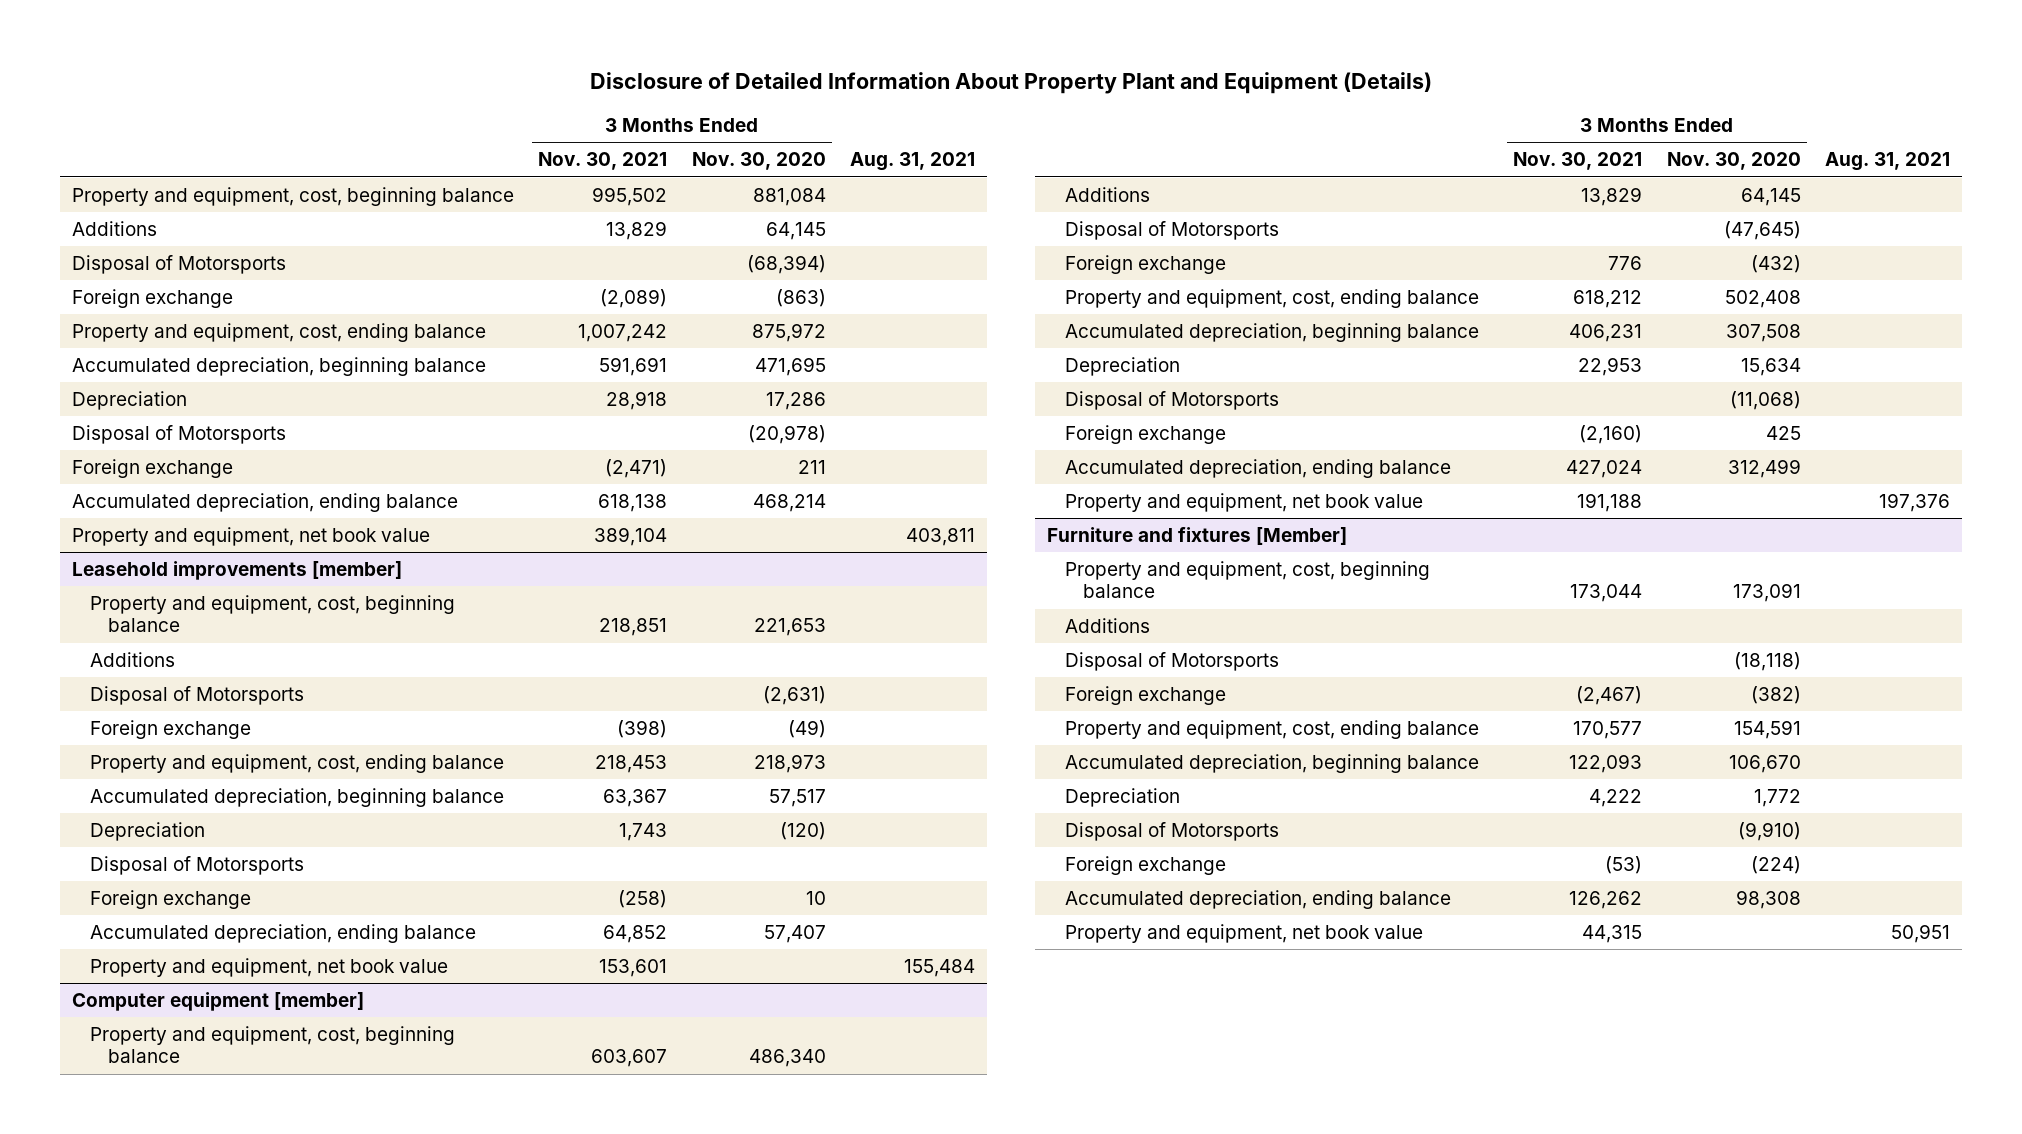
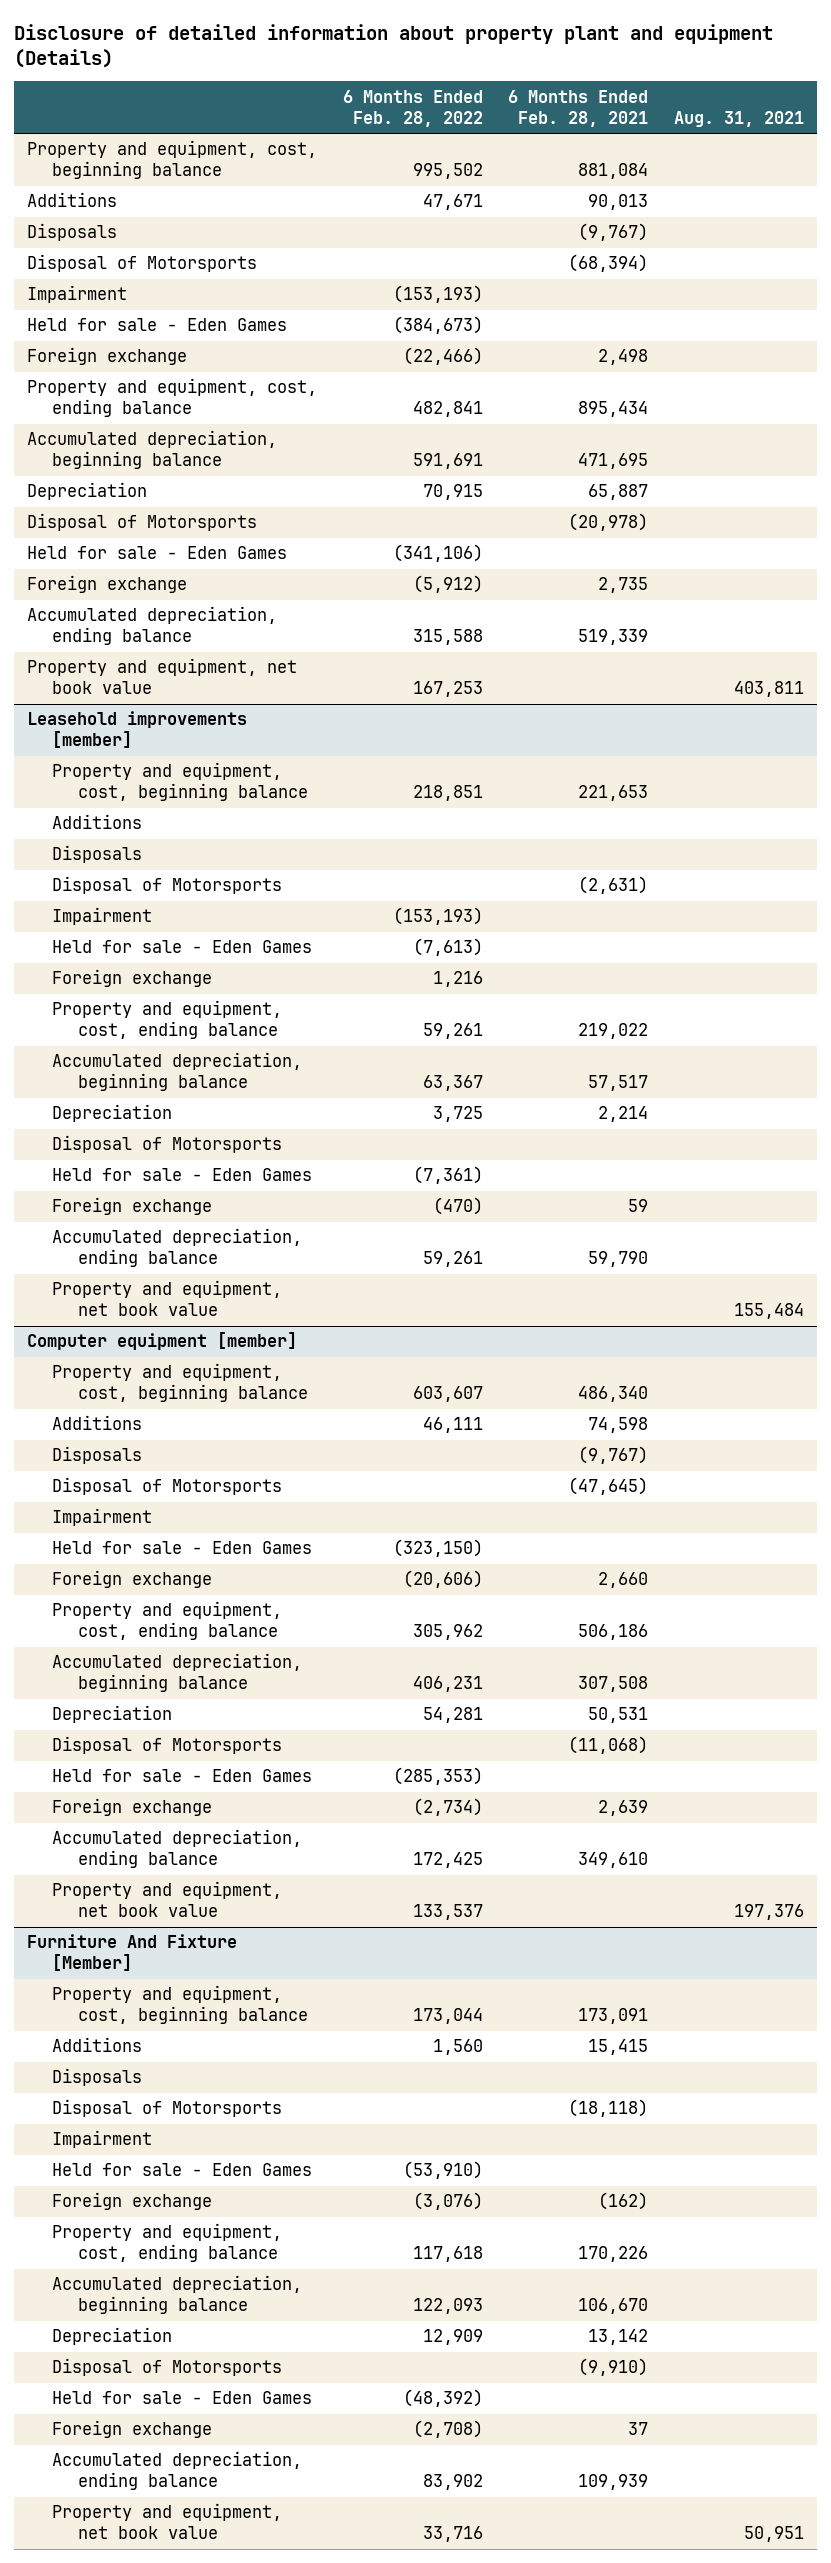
- Disclosure of Detailed Information About Property Plant and Equipment (Details)
+ Disclosure of detailed information about property plant and equipment (Details)
- | 3 Months Ended Nov. 30, 2021 | 3 Months Ended Nov. 30, 2020 | Aug. 31, 2021
+ | 6 Months Ended Feb. 28, 2022 | 6 Months Ended Feb. 28, 2021 | Aug. 31, 2021
+ Disposals | | (9,767) |
+ Impairment | (153,193) | |
+ Held for sale - Eden Games | (384,673) | |
+ Held for sale - Eden Games | (341,106) | |
@ Leasehold improvements [member]
+ Disposals
+ Impairment | (153,193) | |
+ Held for sale - Eden Games | (7,613) | |
+ Held for sale - Eden Games | (7,361) | |
@ Computer equipment [member]
+ Disposals | | (9,767) |
+ Impairment
+ Held for sale - Eden Games | (323,150) | |
+ Held for sale - Eden Games | (285,353) | |
- Furniture and fixtures [Member]
+ Furniture And Fixture [Member]
+ Disposals
+ Impairment
+ Held for sale - Eden Games | (53,910) | |
+ Held for sale - Eden Games | (48,392) | |

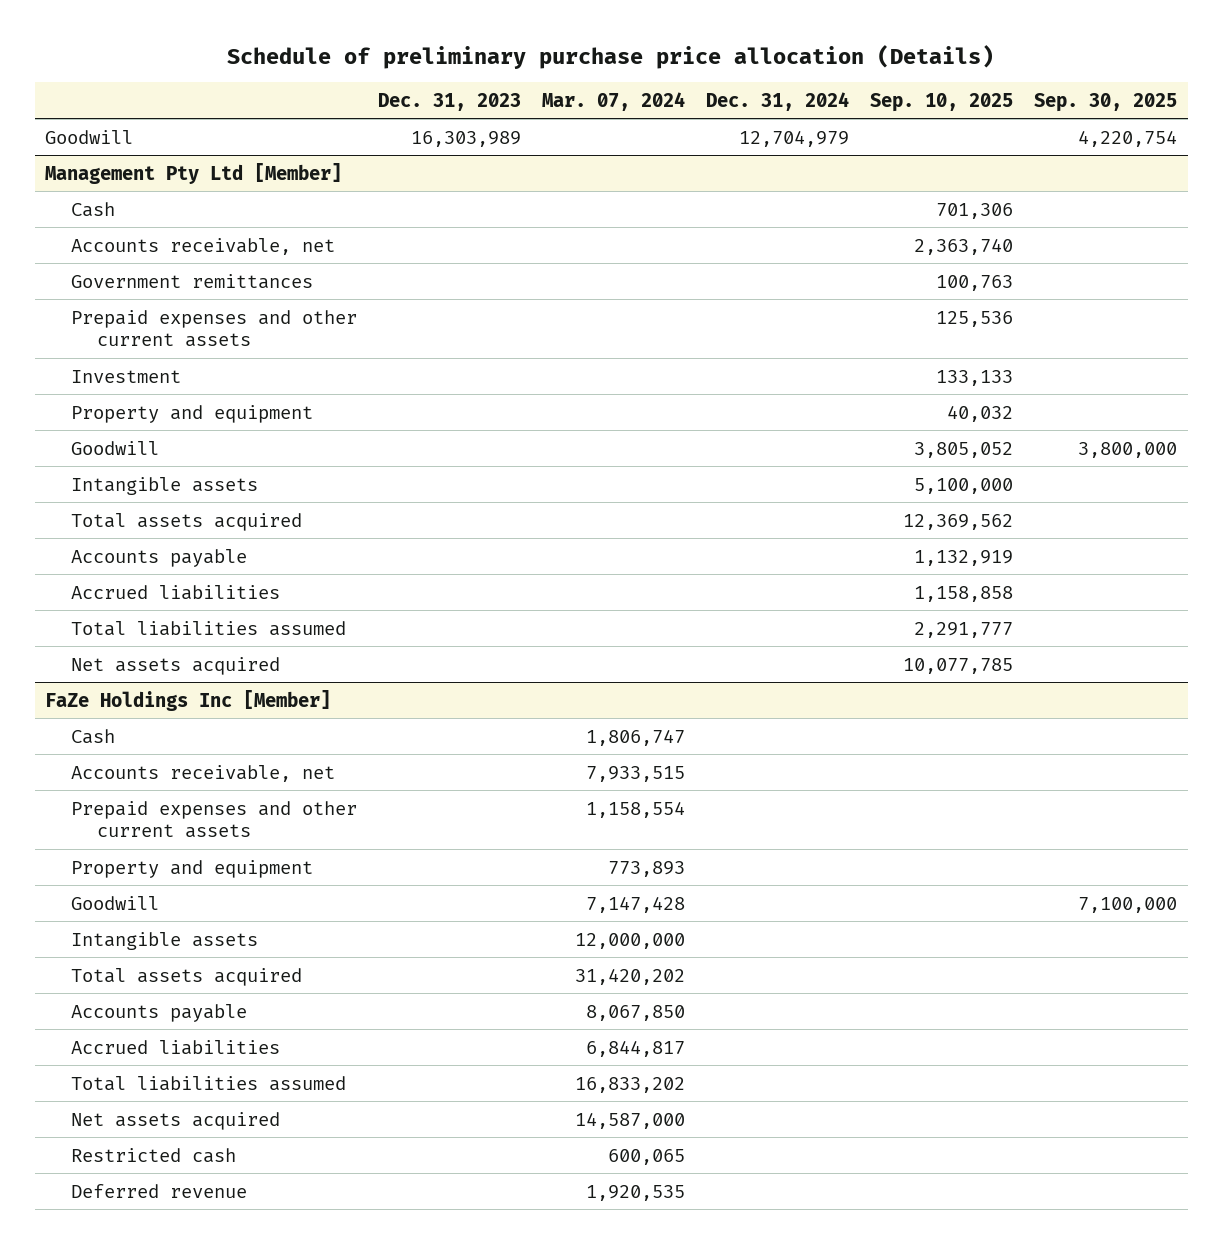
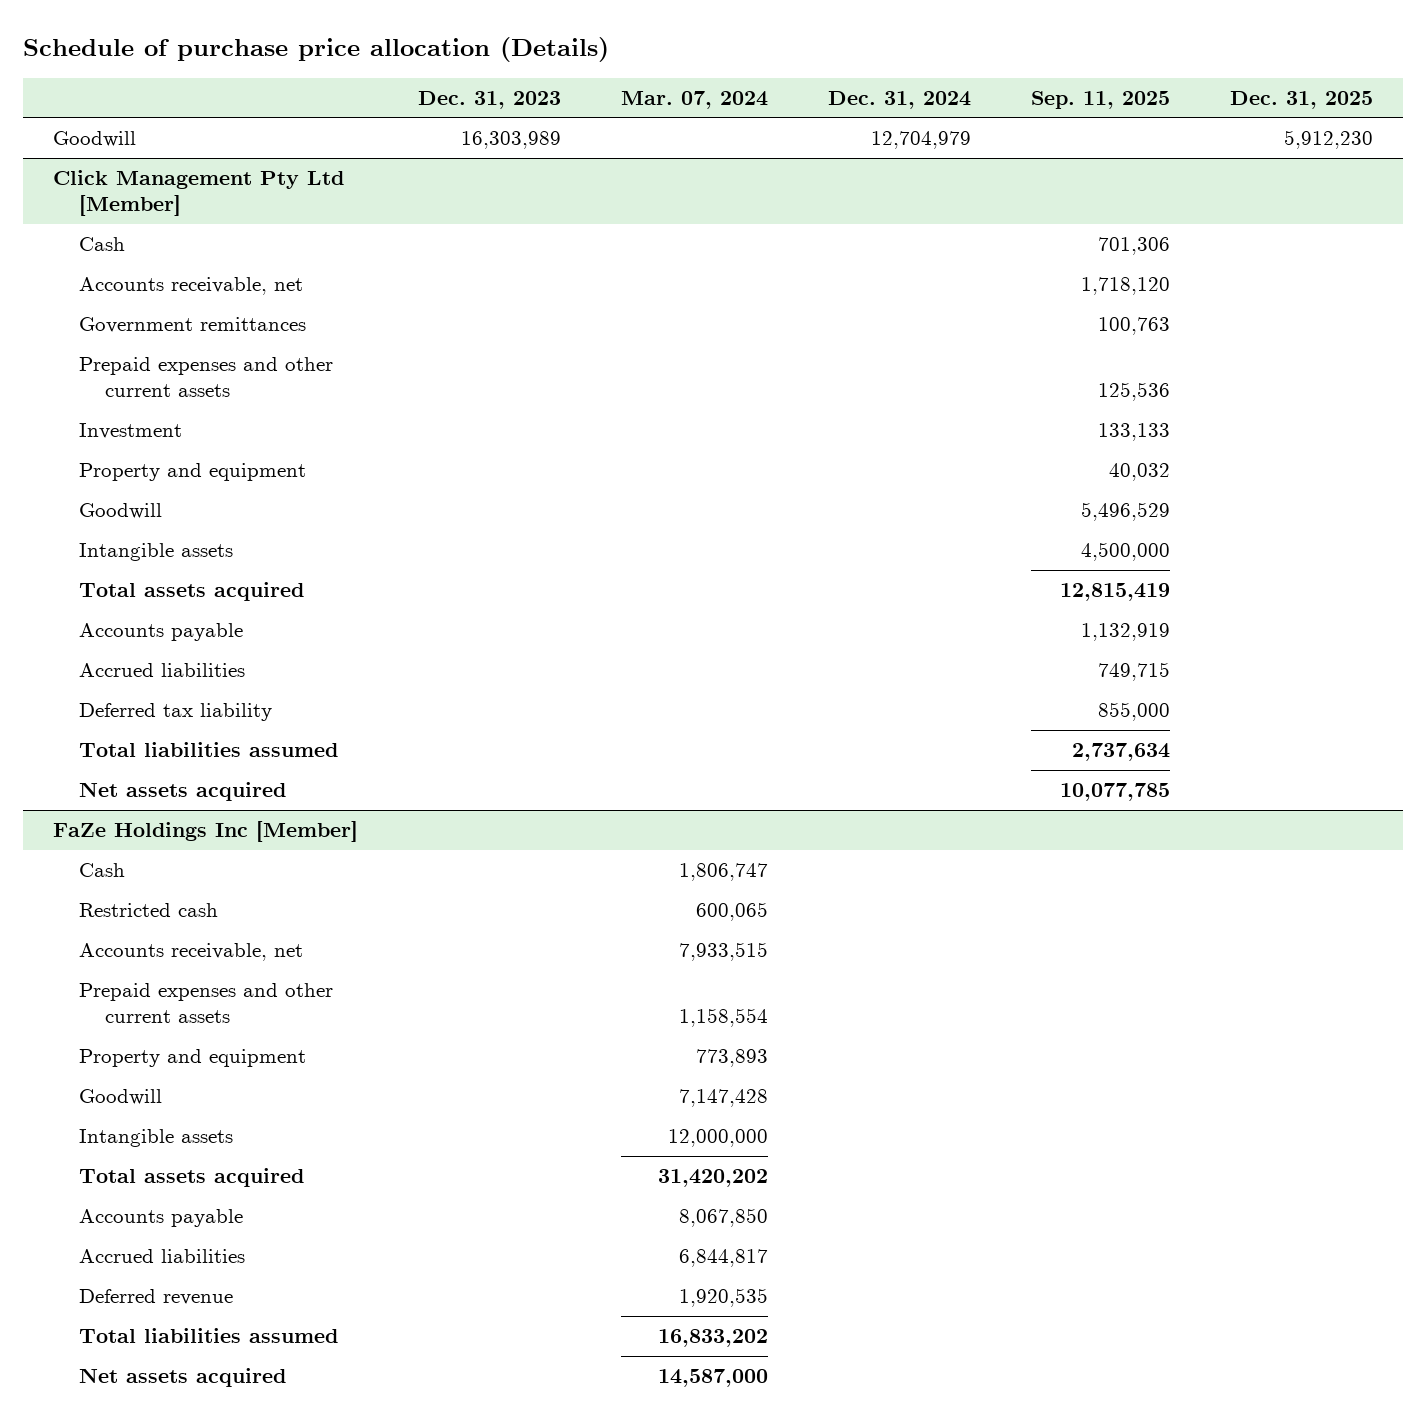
- Schedule of preliminary purchase price allocation (Details)
+ Schedule of purchase price allocation (Details)
- | Dec. 31, 2023 | Mar. 07, 2024 | Dec. 31, 2024 | Sep. 10, 2025 | Sep. 30, 2025
+ | Dec. 31, 2023 | Mar. 07, 2024 | Dec. 31, 2024 | Sep. 11, 2025 | Dec. 31, 2025
- Management Pty Ltd [Member]
- Cash | | | | 701,306 |
- Accounts receivable, net | | | | 2,363,740 |
- Government remittances | | | | 100,763 |
- Prepaid expenses and other current assets | | | | 125,536 |
- Investment | | | | 133,133 |
- Property and equipment | | | | 40,032 |
- Goodwill | | | | 3,805,052 | 3,800,000
- Intangible assets | | | | 5,100,000 |
- Total assets acquired | | | | 12,369,562 |
- Accounts payable | | | | 1,132,919 |
- Accrued liabilities | | | | 1,158,858 |
- Total liabilities assumed | | | | 2,291,777 |
- Net assets acquired | | | | 10,077,785 |
+ Click Management Pty Ltd [Member]
+ Cash | | | | 701,306 |
+ Accounts receivable, net | | | | 1,718,120 |
+ Government remittances | | | | 100,763 |
+ Prepaid expenses and other current assets | | | | 125,536 |
+ Investment | | | | 133,133 |
+ Property and equipment | | | | 40,032 |
+ Goodwill | | | | 5,496,529 |
+ Intangible assets | | | | 4,500,000 |
+ Total assets acquired | | | | 12,815,419 |
+ Accounts payable | | | | 1,132,919 |
+ Accrued liabilities | | | | 749,715 |
+ Deferred tax liability | | | | 855,000 |
+ Total liabilities assumed | | | | 2,737,634 |
+ Net assets acquired | | | | 10,077,785 |
@ FaZe Holdings Inc [Member]
moved up: Restricted cash | | 600,065 | | |
moved up: Deferred revenue | | 1,920,535 | | |

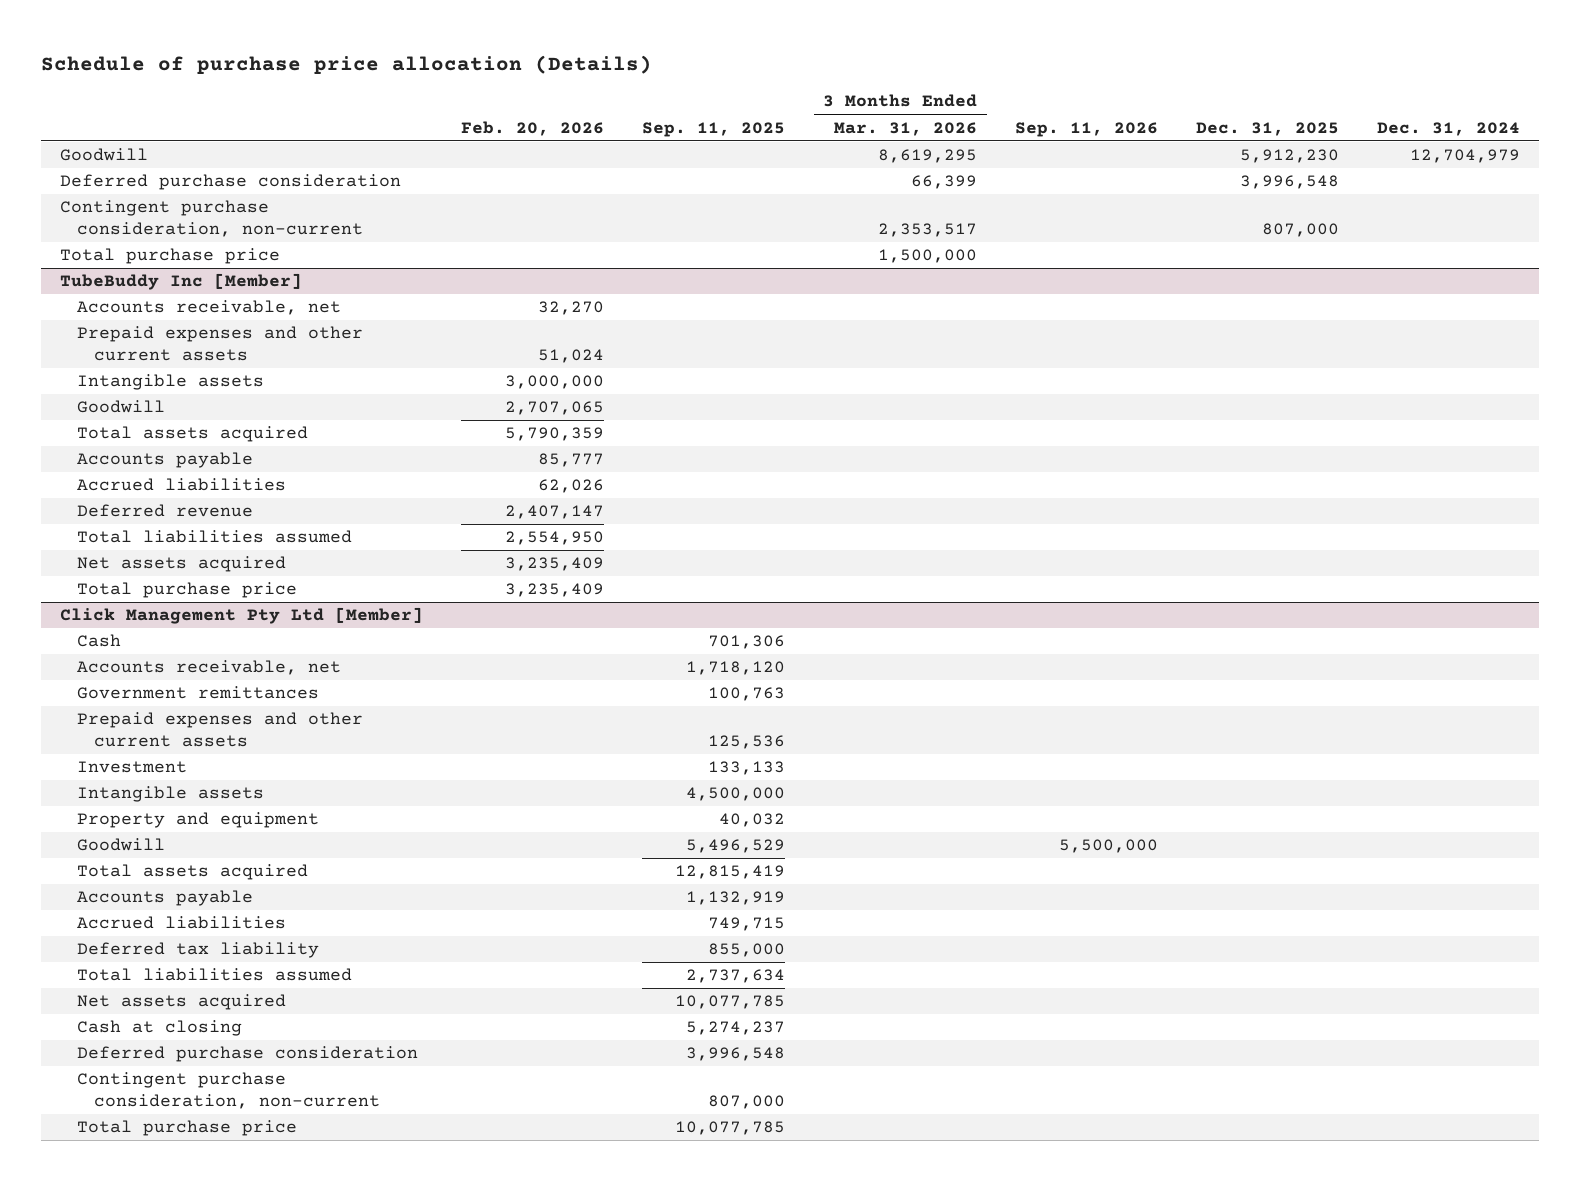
- | Dec. 31, 2023 | Mar. 07, 2024 | Dec. 31, 2024 | Sep. 11, 2025 | Dec. 31, 2025
+ | Feb. 20, 2026 | Sep. 11, 2025 | 3 Months Ended Mar. 31, 2026 | Sep. 11, 2026 | Dec. 31, 2025 | Dec. 31, 2024
+ Deferred purchase consideration | | | 66,399 | | 3,996,548 |
+ Contingent purchase consideration, non-current | | | 2,353,517 | | 807,000 |
+ Total purchase price | | | 1,500,000 | | |
+ TubeBuddy Inc [Member]
+ Accounts receivable, net | 32,270 | | | | |
+ Prepaid expenses and other current assets | 51,024 | | | | |
+ Intangible assets | 3,000,000 | | | | |
+ Goodwill | 2,707,065 | | | | |
+ Total assets acquired | 5,790,359 | | | | |
+ Accounts payable | 85,777 | | | | |
+ Accrued liabilities | 62,026 | | | | |
+ Deferred revenue | 2,407,147 | | | | |
+ Total liabilities assumed | 2,554,950 | | | | |
+ Net assets acquired | 3,235,409 | | | | |
+ Total purchase price | 3,235,409 | | | | |
@ Click Management Pty Ltd [Member]
moved up: Intangible assets | | 4,500,000 | | | |
- FaZe Holdings Inc [Member]
- Cash | | 1,806,747 | | |
- Restricted cash | | 600,065 | | |
- Accounts receivable, net | | 7,933,515 | | |
- Prepaid expenses and other current assets | | 1,158,554 | | |
- Property and equipment | | 773,893 | | |
- Goodwill | | 7,147,428 | | |
- Intangible assets | | 12,000,000 | | |
- Total assets acquired | | 31,420,202 | | |
- Accounts payable | | 8,067,850 | | |
- Accrued liabilities | | 6,844,817 | | |
- Deferred revenue | | 1,920,535 | | |
- Total liabilities assumed | | 16,833,202 | | |
- Net assets acquired | | 14,587,000 | | |
@ Click Management Pty Ltd [Member]
+ Cash at closing | | 5,274,237 | | | |
+ Deferred purchase consideration | | 3,996,548 | | | |
+ Contingent purchase consideration, non-current | | 807,000 | | | |
+ Total purchase price | | 10,077,785 | | | |

